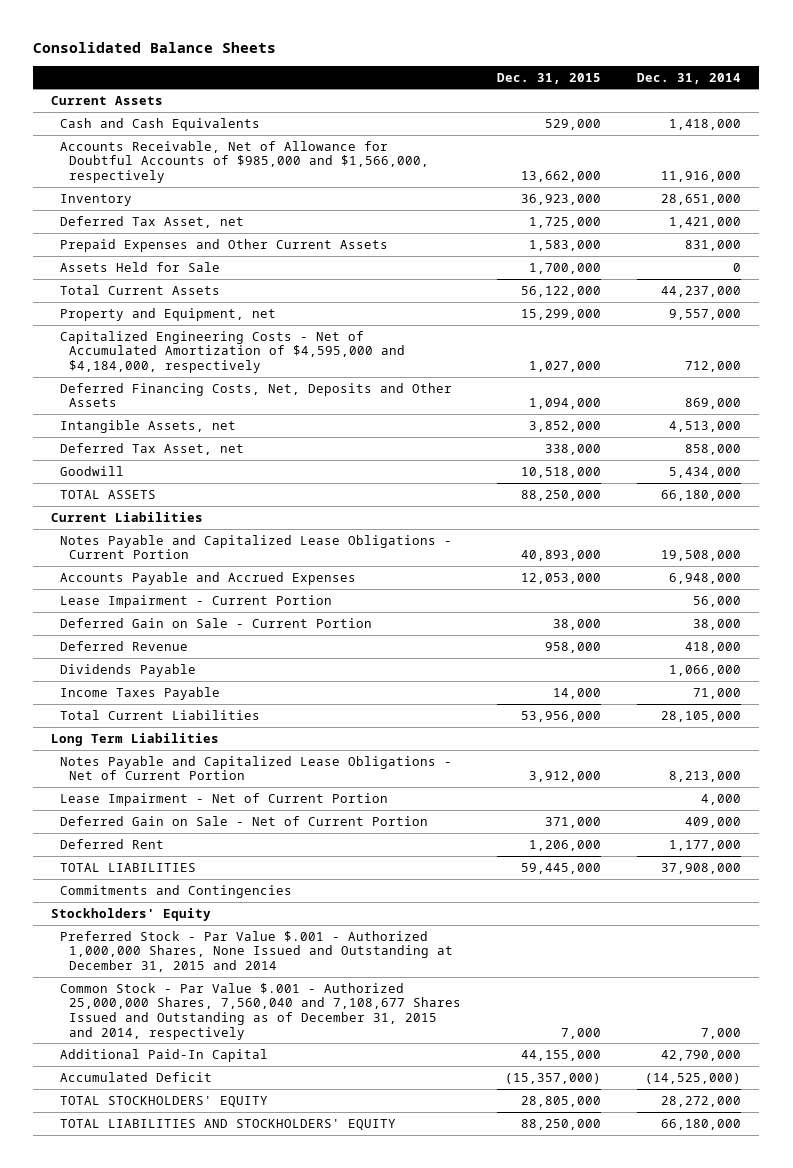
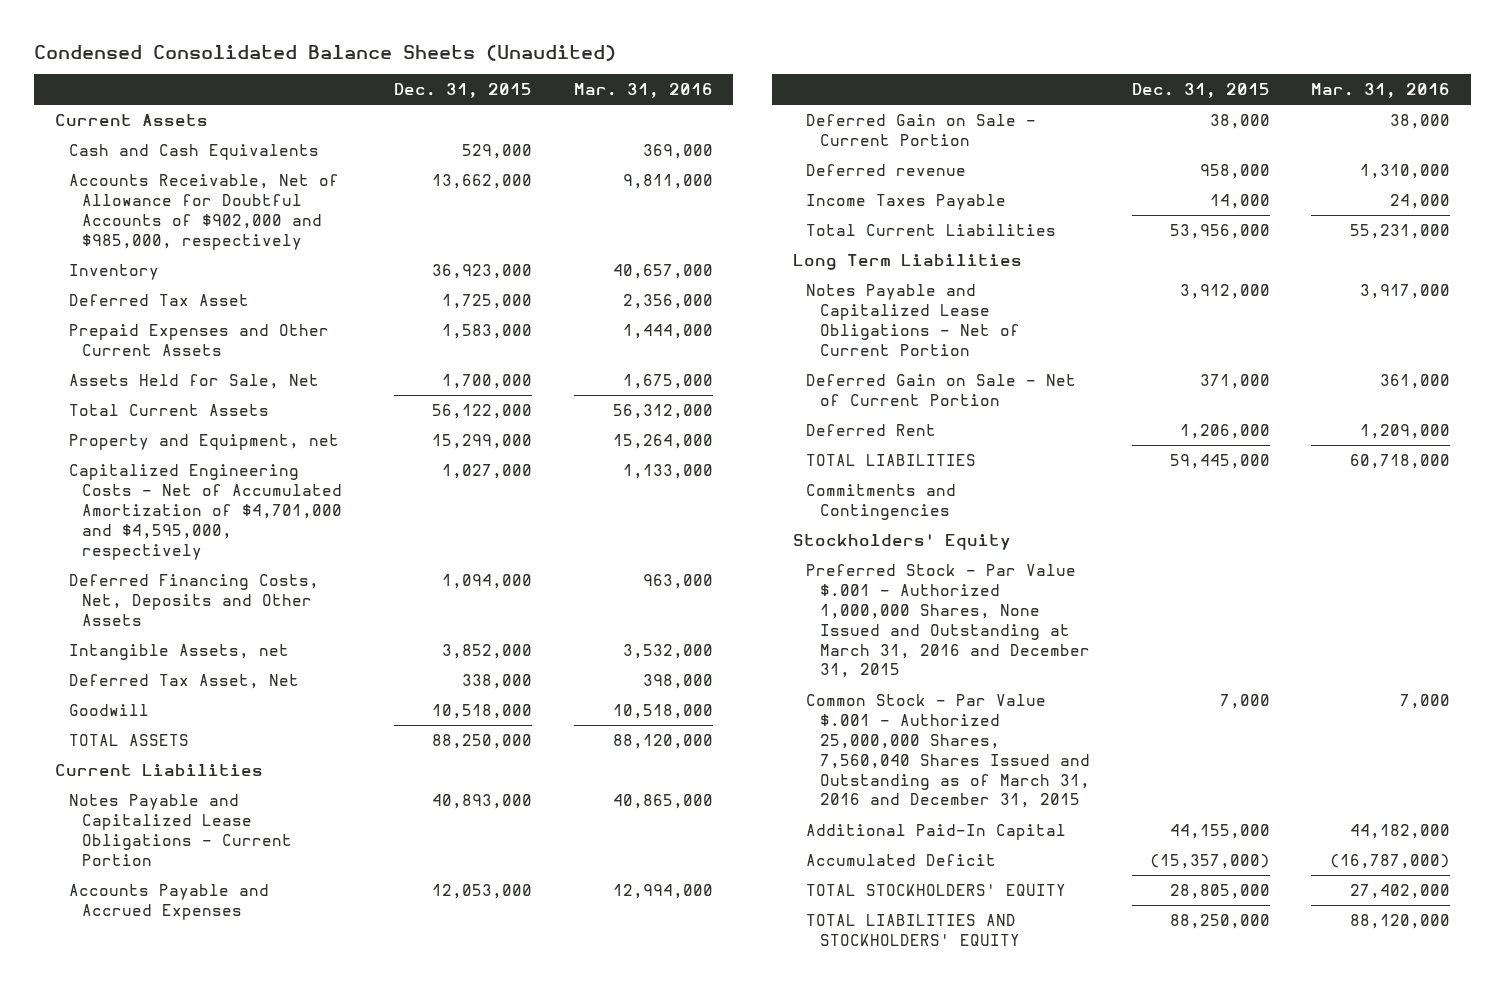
- Consolidated Balance Sheets
+ Condensed Consolidated Balance Sheets (Unaudited)
- | Dec. 31, 2015 | Dec. 31, 2014
+ | Dec. 31, 2015 | Mar. 31, 2016
- Accounts Receivable, Net of Allowance for Doubtful Accounts of $985,000 and $1,566,000, respectively | 13,662,000 | 11,916,000
+ Accounts Receivable, Net of Allowance for Doubtful Accounts of $902,000 and $985,000, respectively | 13,662,000 | 9,811,000
- Deferred Tax Asset, net | 1,725,000 | 1,421,000
+ Deferred Tax Asset | 1,725,000 | 2,356,000
- Assets Held for Sale | 1,700,000 | 0
+ Assets Held for Sale, Net | 1,700,000 | 1,675,000
- Capitalized Engineering Costs - Net of Accumulated Amortization of $4,595,000 and $4,184,000, respectively | 1,027,000 | 712,000
+ Capitalized Engineering Costs - Net of Accumulated Amortization of $4,701,000 and $4,595,000, respectively | 1,027,000 | 1,133,000
- Deferred Tax Asset, net | 338,000 | 858,000
+ Deferred Tax Asset, Net | 338,000 | 398,000
- Lease Impairment - Current Portion | | 56,000
- Deferred Revenue | 958,000 | 418,000
- Dividends Payable | | 1,066,000
+ Deferred revenue | 958,000 | 1,310,000
- Lease Impairment - Net of Current Portion | | 4,000
- Preferred Stock - Par Value $.001 - Authorized 1,000,000 Shares, None Issued and Outstanding at December 31, 2015 and 2014
- Common Stock - Par Value $.001 - Authorized 25,000,000 Shares, 7,560,040 and 7,108,677 Shares Issued and Outstanding as of December 31, 2015 and 2014, respectively | 7,000 | 7,000
+ Preferred Stock - Par Value $.001 - Authorized 1,000,000 Shares, None Issued and Outstanding at March 31, 2016 and December 31, 2015
+ Common Stock - Par Value $.001 - Authorized 25,000,000 Shares, 7,560,040 Shares Issued and Outstanding as of March 31, 2016 and December 31, 2015 | 7,000 | 7,000

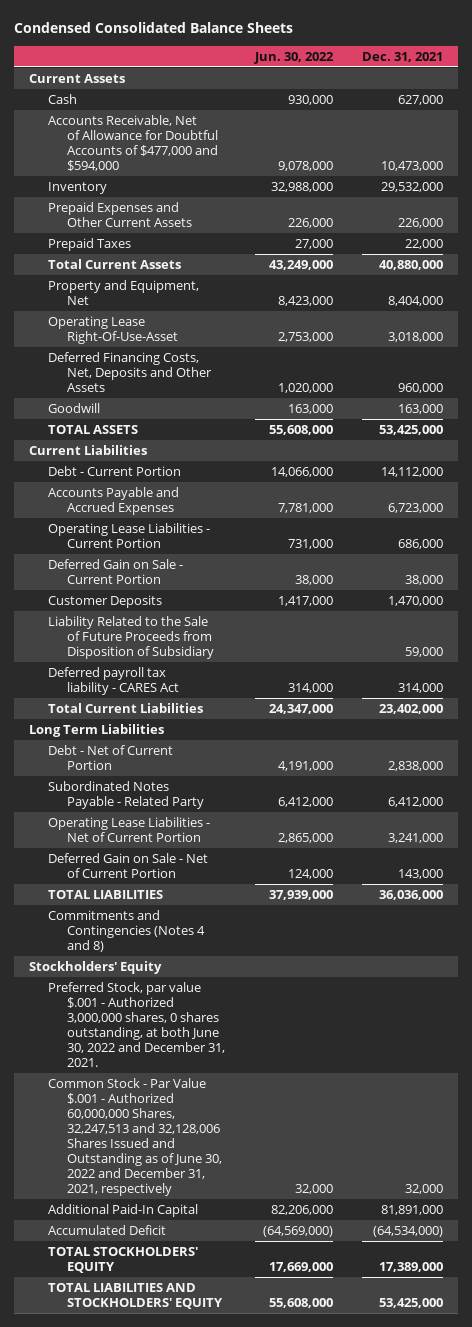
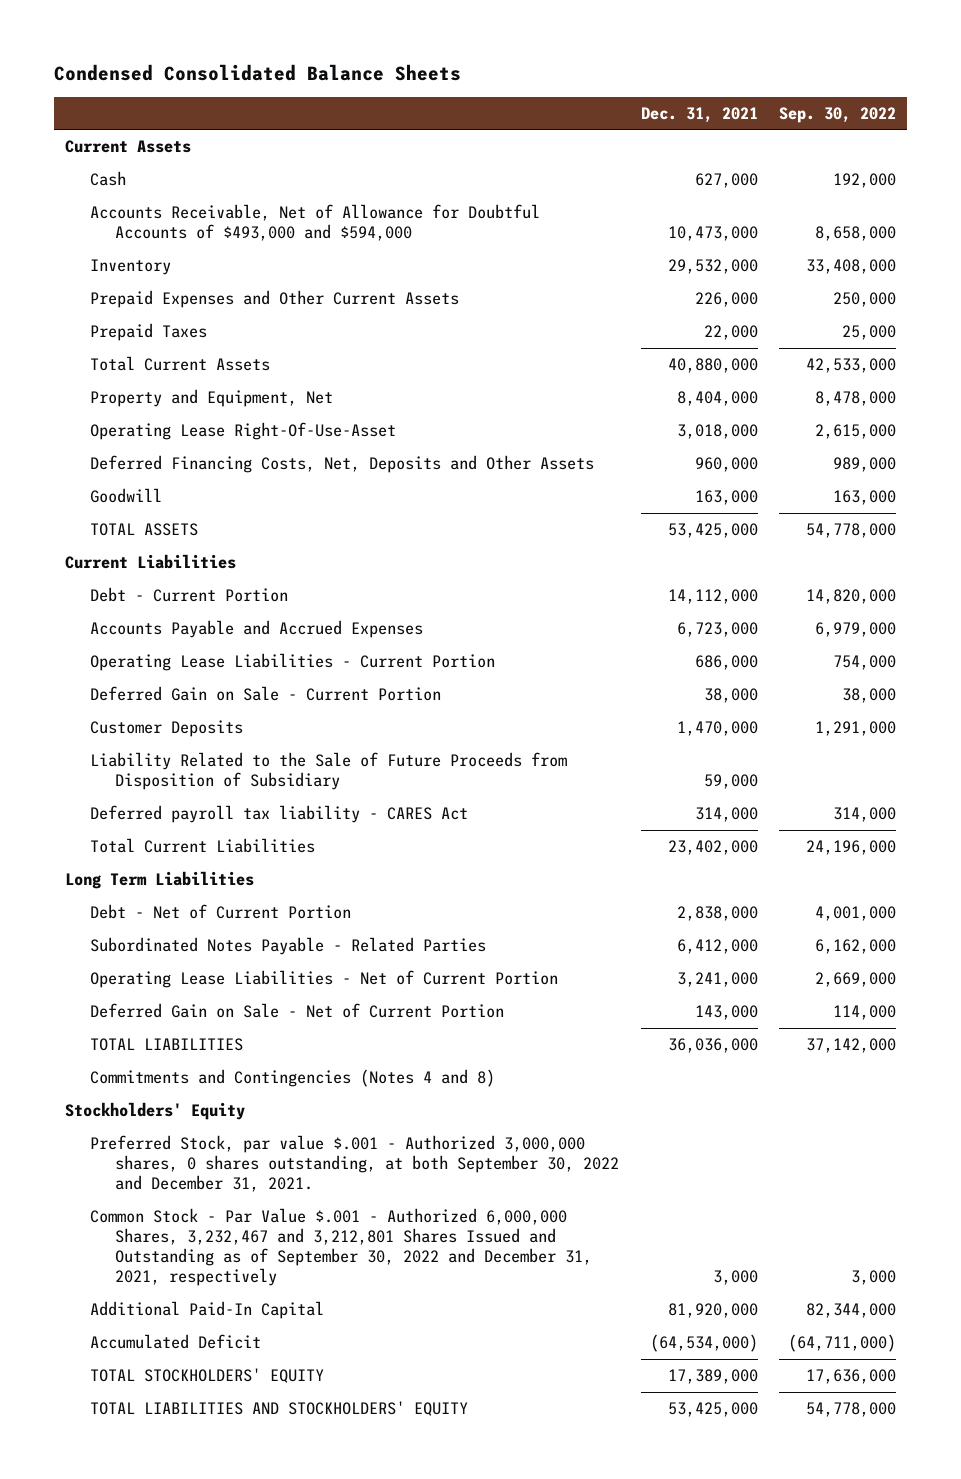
- | Jun. 30, 2022 | Dec. 31, 2021
+ | Dec. 31, 2021 | Sep. 30, 2022
- Accounts Receivable, Net of Allowance for Doubtful Accounts of $477,000 and $594,000 | 9,078,000 | 10,473,000
+ Accounts Receivable, Net of Allowance for Doubtful Accounts of $493,000 and $594,000 | 10,473,000 | 8,658,000
- Subordinated Notes Payable - Related Party | 6,412,000 | 6,412,000
+ Subordinated Notes Payable - Related Parties | 6,412,000 | 6,162,000
- Preferred Stock, par value $.001 - Authorized 3,000,000 shares, 0 shares outstanding, at both June 30, 2022 and December 31, 2021.
- Common Stock - Par Value $.001 - Authorized 60,000,000 Shares, 32,247,513 and 32,128,006 Shares Issued and Outstanding as of June 30, 2022 and December 31, 2021, respectively | 32,000 | 32,000
- Additional Paid-In Capital | 82,206,000 | 81,891,000
+ Preferred Stock, par value $.001 - Authorized 3,000,000 shares, 0 shares outstanding, at both September 30, 2022 and December 31, 2021.
+ Common Stock - Par Value $.001 - Authorized 6,000,000 Shares, 3,232,467 and 3,212,801 Shares Issued and Outstanding as of September 30, 2022 and December 31, 2021, respectively | 3,000 | 3,000
+ Additional Paid-In Capital | 81,920,000 | 82,344,000

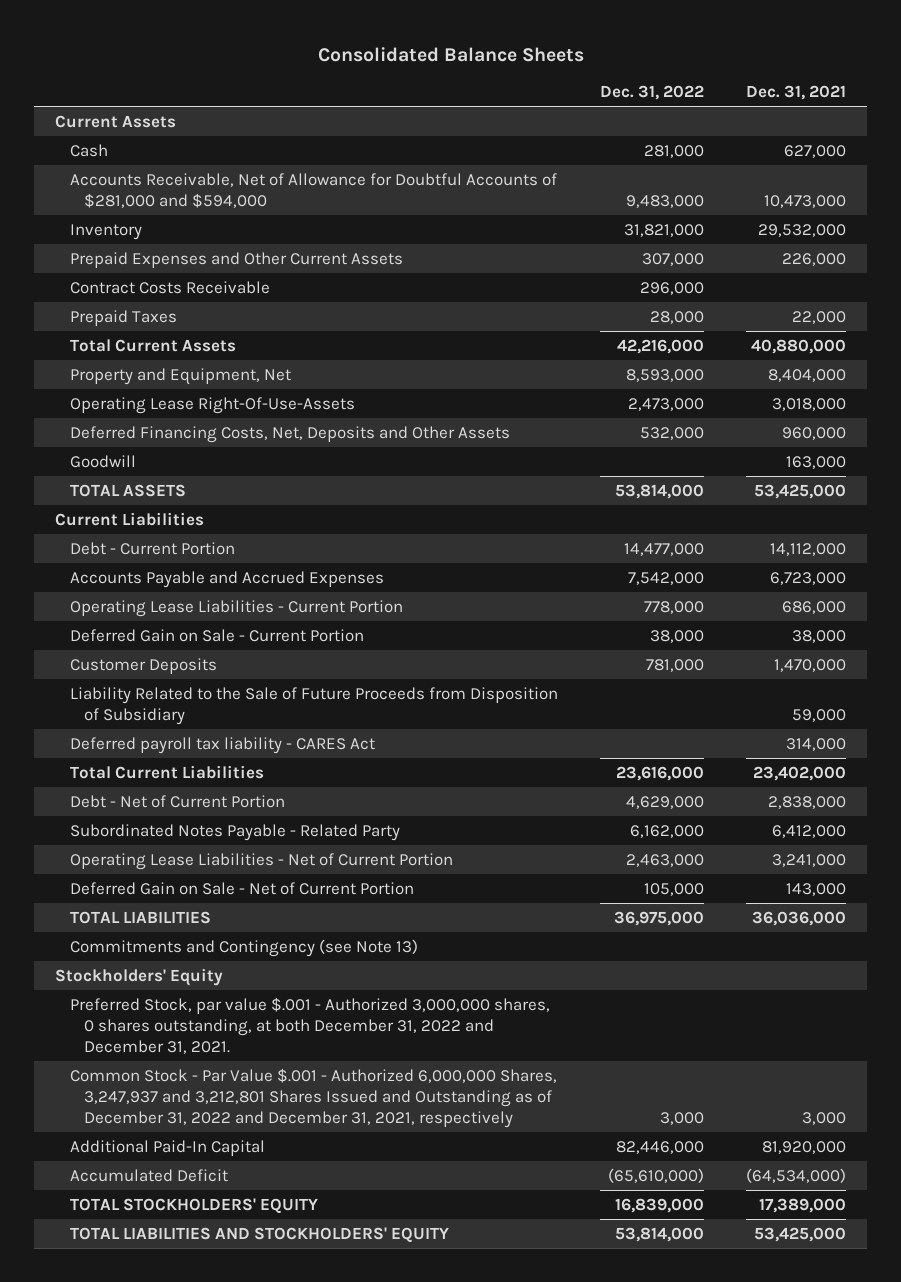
- Condensed Consolidated Balance Sheets
+ Consolidated Balance Sheets
- | Dec. 31, 2021 | Sep. 30, 2022
+ | Dec. 31, 2022 | Dec. 31, 2021
- Accounts Receivable, Net of Allowance for Doubtful Accounts of $493,000 and $594,000 | 10,473,000 | 8,658,000
+ Accounts Receivable, Net of Allowance for Doubtful Accounts of $281,000 and $594,000 | 9,483,000 | 10,473,000
+ Contract Costs Receivable | 296,000 |
- Operating Lease Right-Of-Use-Asset | 3,018,000 | 2,615,000
+ Operating Lease Right-Of-Use-Assets | 2,473,000 | 3,018,000
- Long Term Liabilities
- Subordinated Notes Payable - Related Parties | 6,412,000 | 6,162,000
+ Subordinated Notes Payable - Related Party | 6,162,000 | 6,412,000
- Commitments and Contingencies (Notes 4 and 8)
+ Commitments and Contingency (see Note 13)
- Preferred Stock, par value $.001 - Authorized 3,000,000 shares, 0 shares outstanding, at both September 30, 2022 and December 31, 2021.
- Common Stock - Par Value $.001 - Authorized 6,000,000 Shares, 3,232,467 and 3,212,801 Shares Issued and Outstanding as of September 30, 2022 and December 31, 2021, respectively | 3,000 | 3,000
+ Preferred Stock, par value $.001 - Authorized 3,000,000 shares, 0 shares outstanding, at both December 31, 2022 and December 31, 2021.
+ Common Stock - Par Value $.001 - Authorized 6,000,000 Shares, 3,247,937 and 3,212,801 Shares Issued and Outstanding as of December 31, 2022 and December 31, 2021, respectively | 3,000 | 3,000

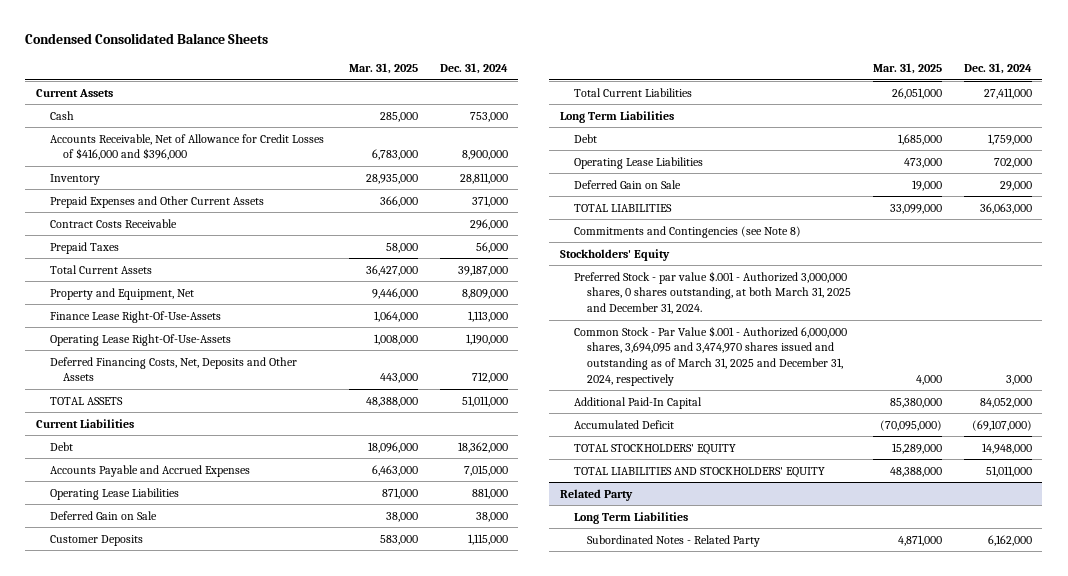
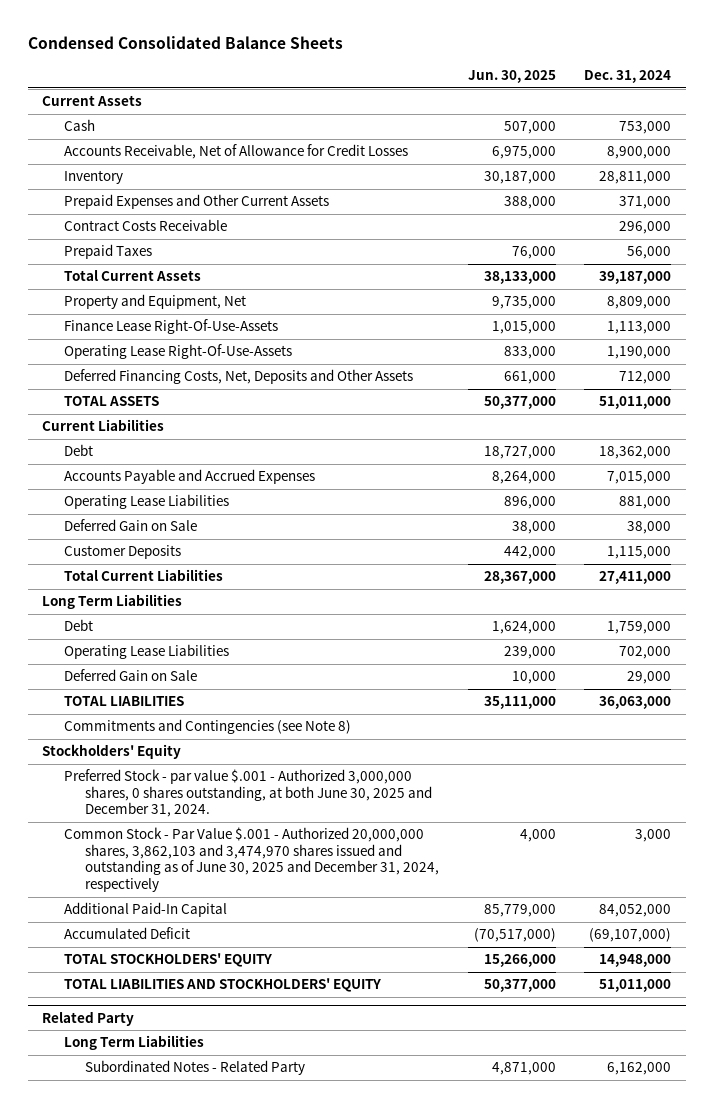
- | Mar. 31, 2025 | Dec. 31, 2024
+ | Jun. 30, 2025 | Dec. 31, 2024
- Accounts Receivable, Net of Allowance for Credit Losses of $416,000 and $396,000 | 6,783,000 | 8,900,000
+ Accounts Receivable, Net of Allowance for Credit Losses | 6,975,000 | 8,900,000
- Preferred Stock - par value $.001 - Authorized 3,000,000 shares, 0 shares outstanding, at both March 31, 2025 and December 31, 2024.
- Common Stock - Par Value $.001 - Authorized 6,000,000 shares, 3,694,095 and 3,474,970 shares issued and outstanding as of March 31, 2025 and December 31, 2024, respectively | 4,000 | 3,000
+ Preferred Stock - par value $.001 - Authorized 3,000,000 shares, 0 shares outstanding, at both June 30, 2025 and December 31, 2024.
+ Common Stock - Par Value $.001 - Authorized 20,000,000 shares, 3,862,103 and 3,474,970 shares issued and outstanding as of June 30, 2025 and December 31, 2024, respectively | 4,000 | 3,000

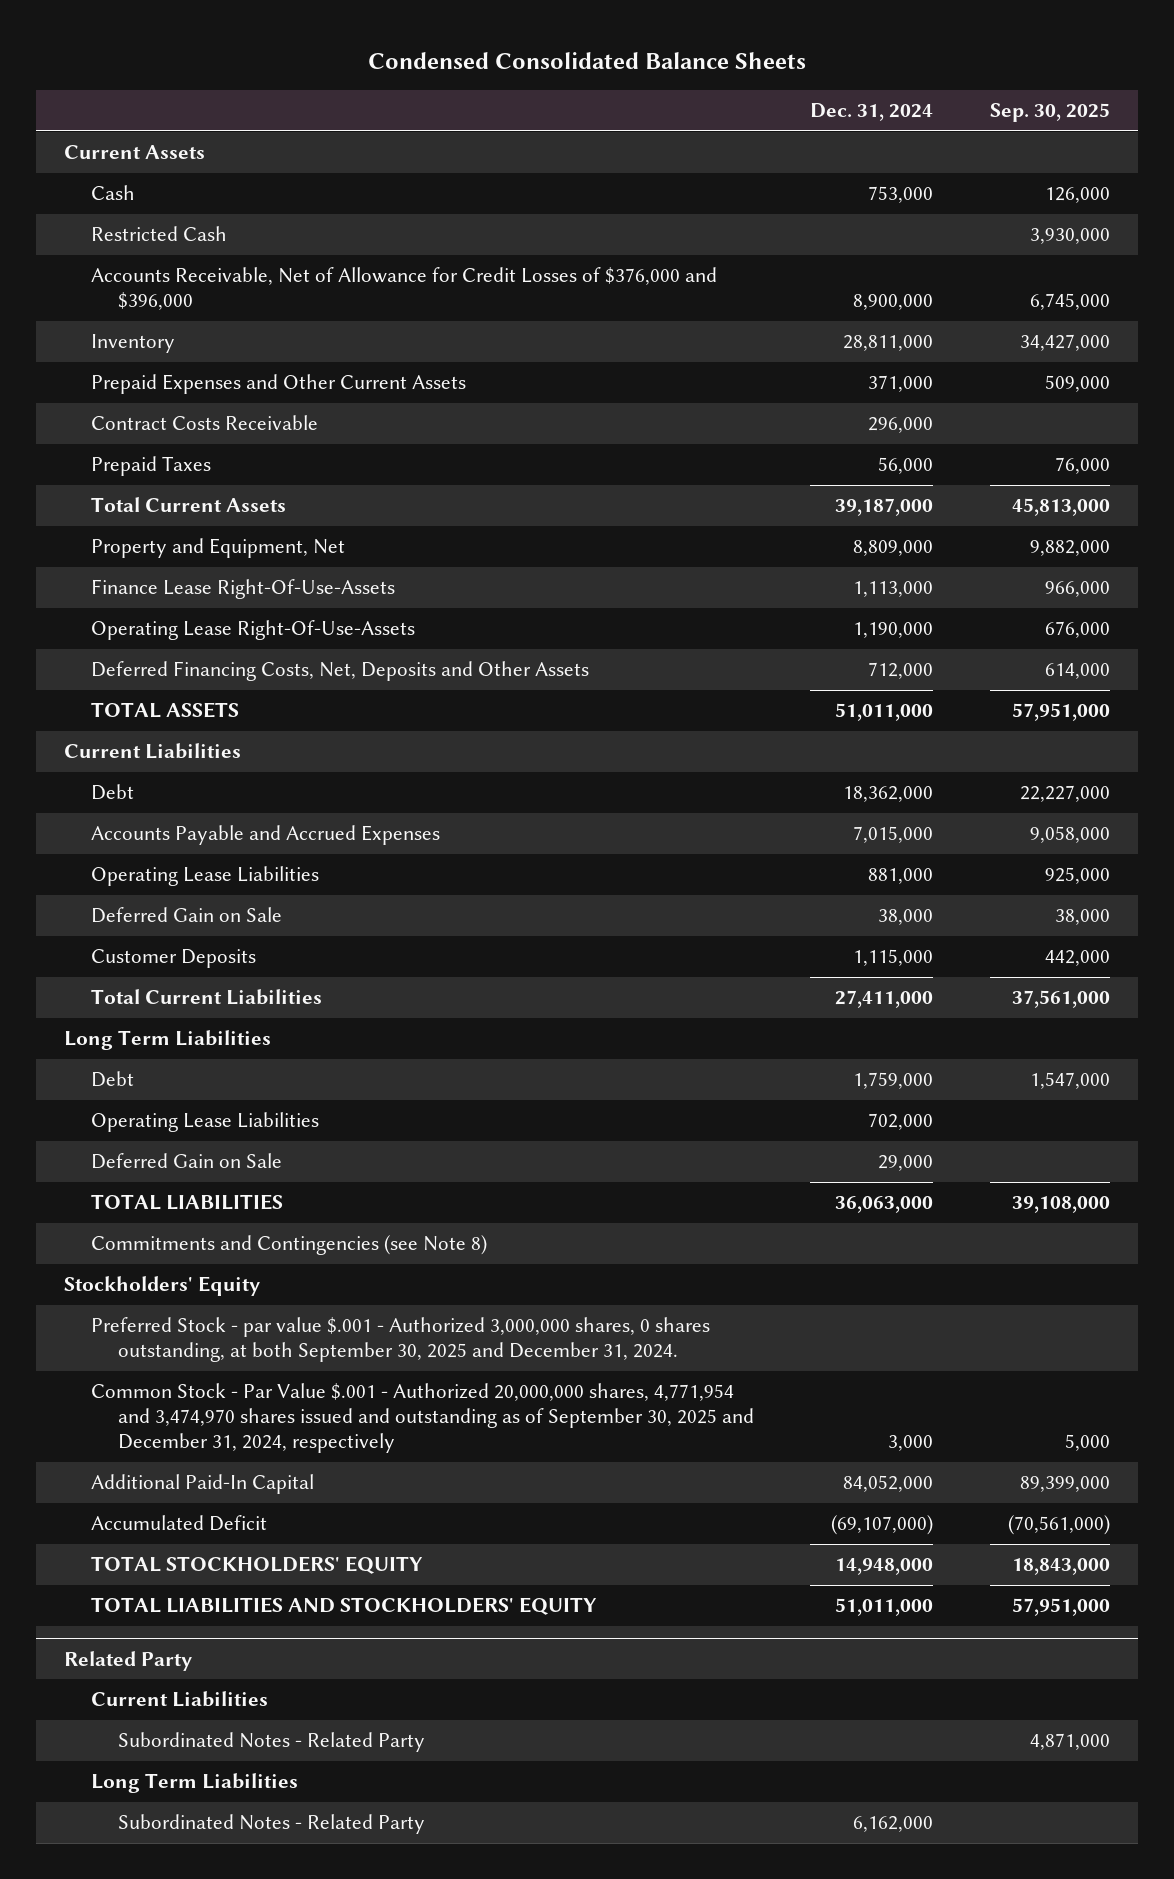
- | Jun. 30, 2025 | Dec. 31, 2024
+ | Dec. 31, 2024 | Sep. 30, 2025
- Accounts Receivable, Net of Allowance for Credit Losses | 6,975,000 | 8,900,000
+ Restricted Cash | | 3,930,000
+ Accounts Receivable, Net of Allowance for Credit Losses of $376,000 and $396,000 | 8,900,000 | 6,745,000
- Preferred Stock - par value $.001 - Authorized 3,000,000 shares, 0 shares outstanding, at both June 30, 2025 and December 31, 2024.
- Common Stock - Par Value $.001 - Authorized 20,000,000 shares, 3,862,103 and 3,474,970 shares issued and outstanding as of June 30, 2025 and December 31, 2024, respectively | 4,000 | 3,000
+ Preferred Stock - par value $.001 - Authorized 3,000,000 shares, 0 shares outstanding, at both September 30, 2025 and December 31, 2024.
+ Common Stock - Par Value $.001 - Authorized 20,000,000 shares, 4,771,954 and 3,474,970 shares issued and outstanding as of September 30, 2025 and December 31, 2024, respectively | 3,000 | 5,000
@ Related Party
+ Current Liabilities
+ Subordinated Notes - Related Party | | 4,871,000

